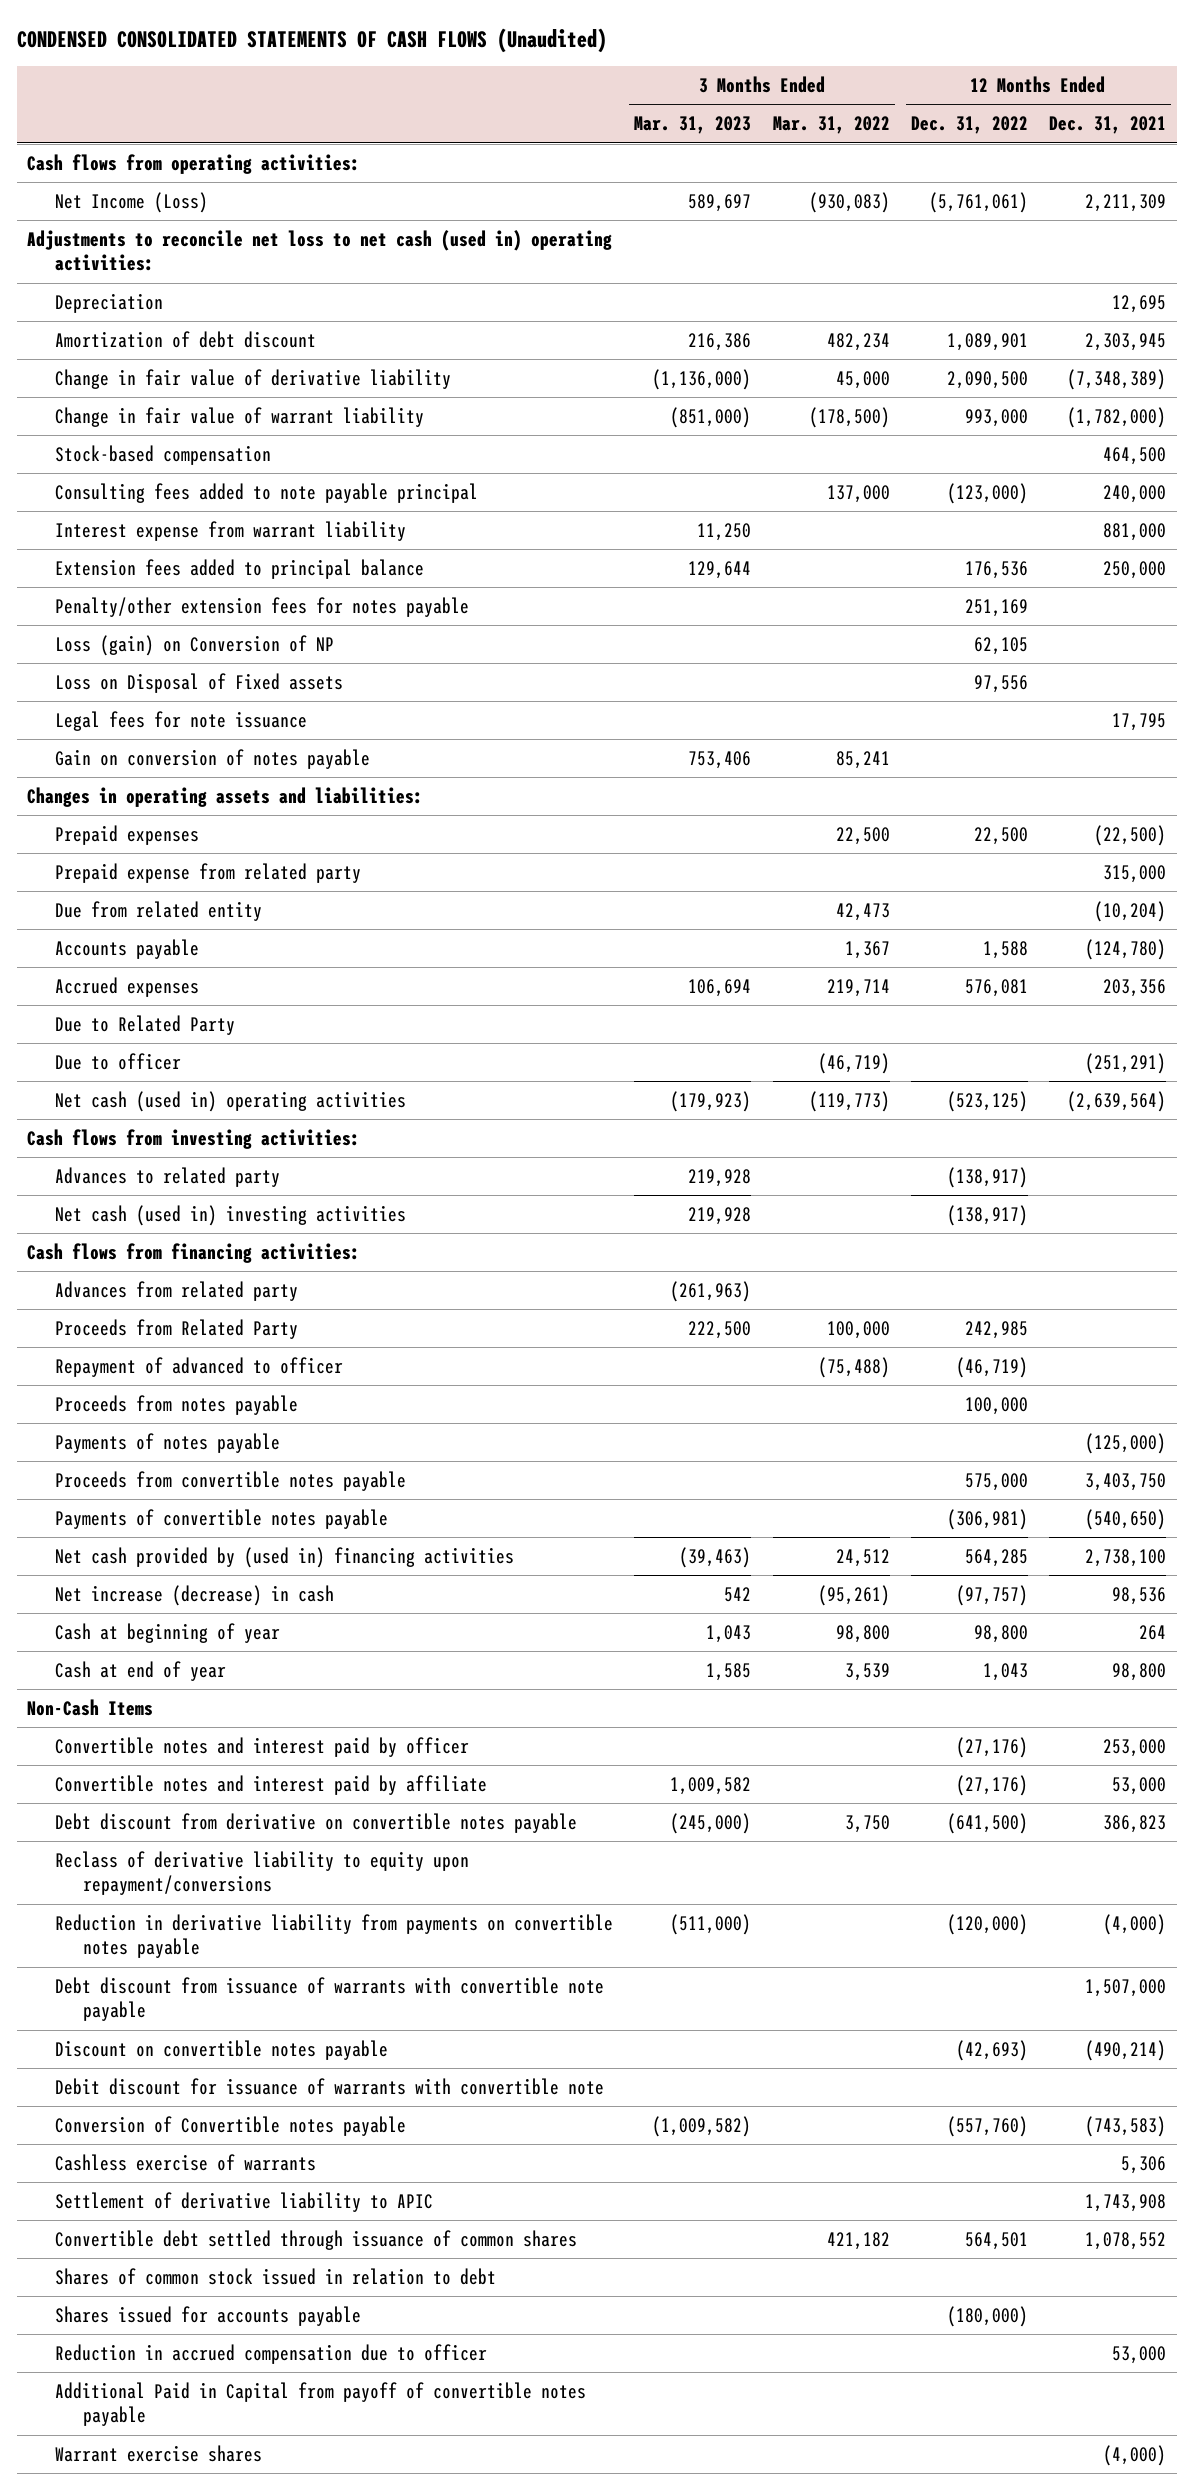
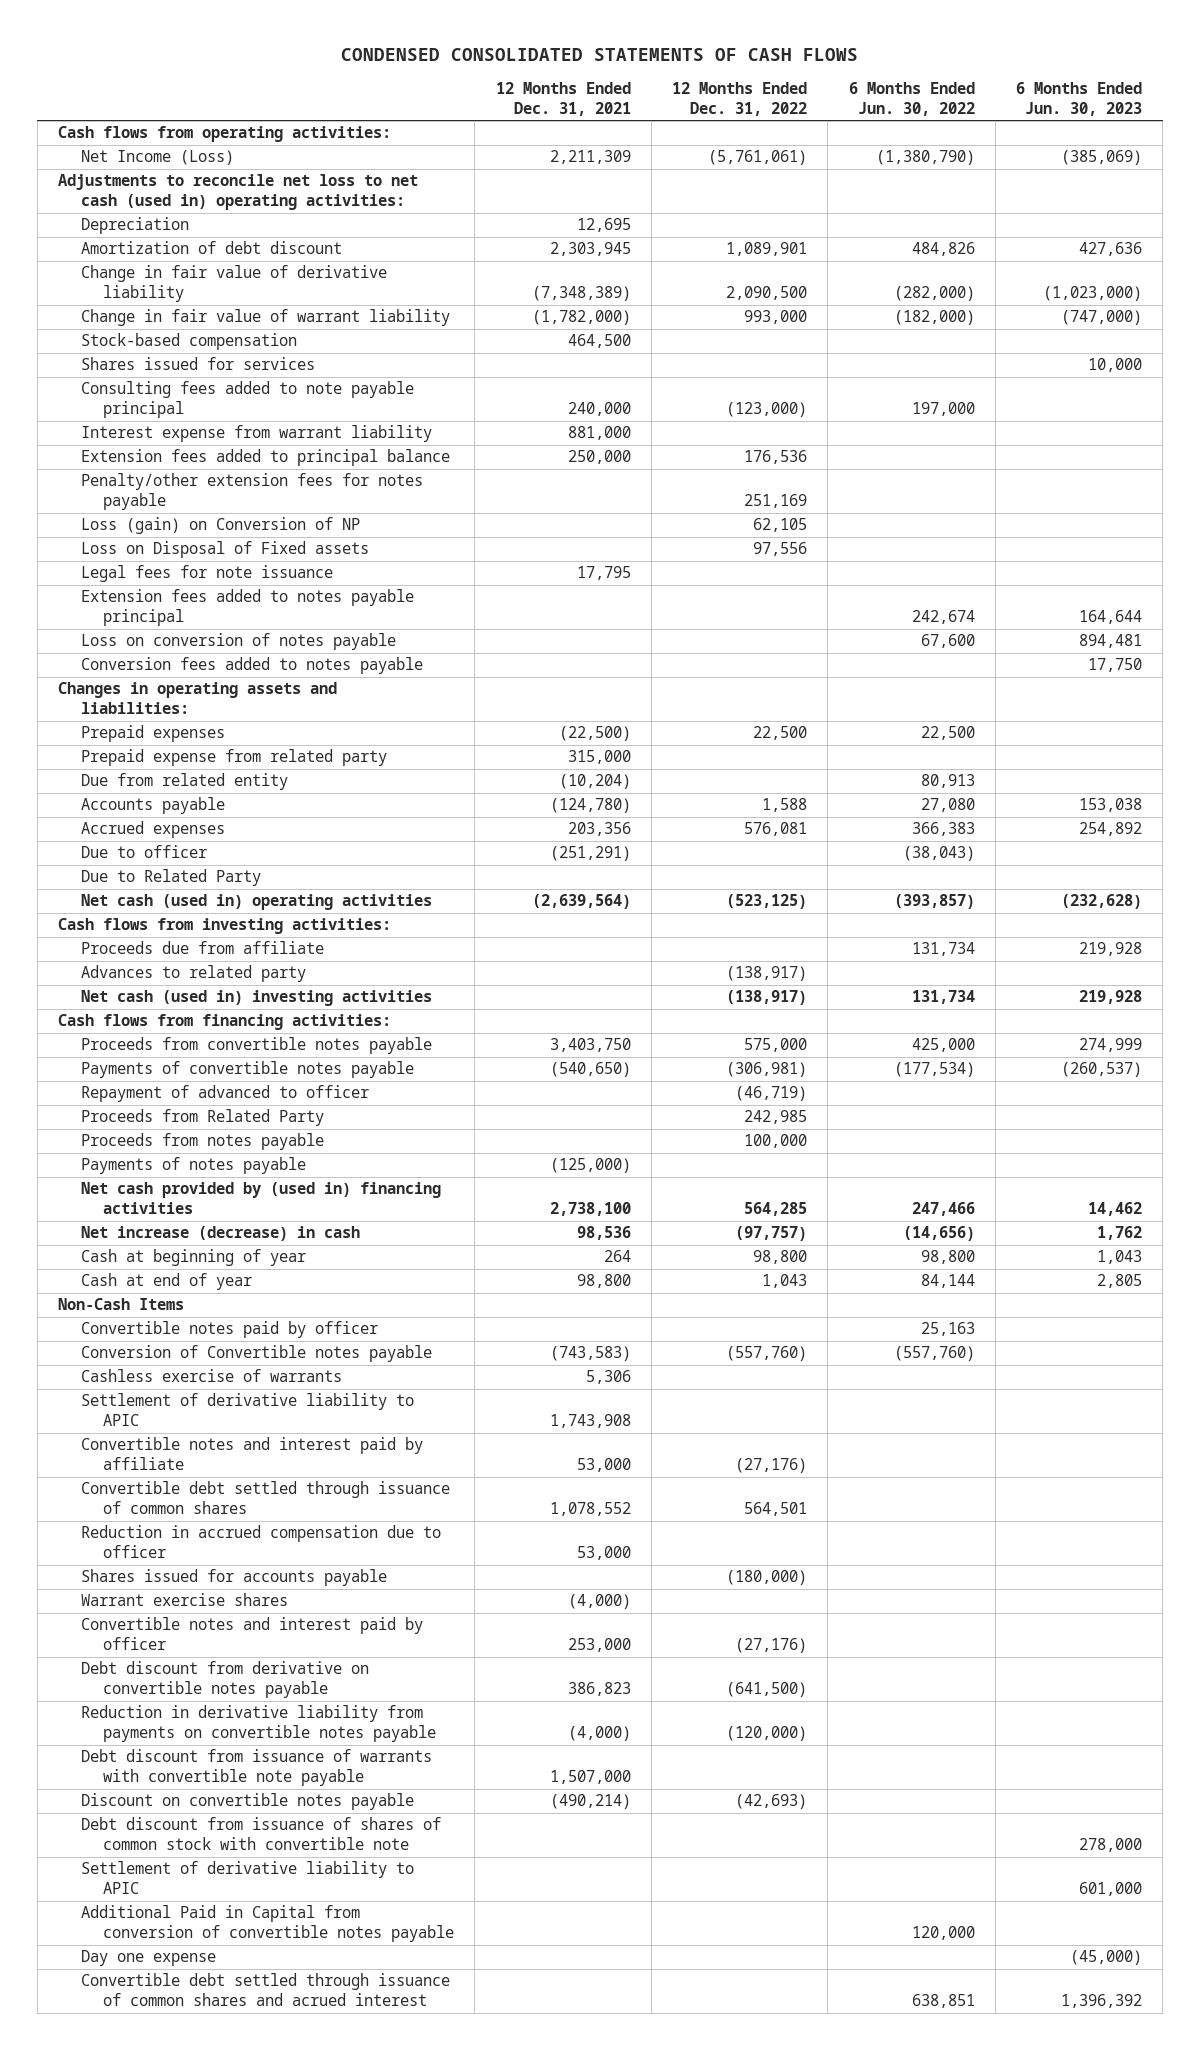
- CONDENSED CONSOLIDATED STATEMENTS OF CASH FLOWS (Unaudited)
+ CONDENSED CONSOLIDATED STATEMENTS OF CASH FLOWS
- | 3 Months Ended Mar. 31, 2023 | 3 Months Ended Mar. 31, 2022 | 12 Months Ended Dec. 31, 2022 | 12 Months Ended Dec. 31, 2021
+ | 12 Months Ended Dec. 31, 2021 | 12 Months Ended Dec. 31, 2022 | 6 Months Ended Jun. 30, 2022 | 6 Months Ended Jun. 30, 2023
+ Shares issued for services | | | | 10,000
- Gain on conversion of notes payable | 753,406 | 85,241 | |
+ Extension fees added to notes payable principal | | | 242,674 | 164,644
+ Loss on conversion of notes payable | | | 67,600 | 894,481
+ Conversion fees added to notes payable | | | | 17,750
moved down: Due to Related Party
+ Proceeds due from affiliate | | | 131,734 | 219,928
- Advances from related party | (261,963) | | |
moved up: Proceeds from convertible notes payable | 3,403,750 | 575,000 | 425,000 | 274,999
moved up: Payments of convertible notes payable | (540,650) | (306,981) | (177,534) | (260,537)
moved down: Proceeds from Related Party | | 242,985 | |
- Reclass of derivative liability to equity upon repayment/conversions
- Debit discount for issuance of warrants with convertible note
+ Convertible notes paid by officer | | | 25,163 |
moved down: Convertible notes and interest paid by affiliate | 53,000 | (27,176) | |
- Shares of common stock issued in relation to debt
- Additional Paid in Capital from payoff of convertible notes payable
moved down: Shares issued for accounts payable | | (180,000) | |
moved down: Convertible notes and interest paid by officer | 253,000 | (27,176) | |
moved down: Debt discount from derivative on convertible notes payable | 386,823 | (641,500) | |
moved down: Reduction in derivative liability from payments on convertible notes payable | (4,000) | (120,000) | |
moved down: Debt discount from issuance of warrants with convertible note payable | 1,507,000 | | |
moved down: Discount on convertible notes payable | (490,214) | (42,693) | |
+ Debt discount from issuance of shares of common stock with convertible note | | | | 278,000
+ Settlement of derivative liability to APIC | | | | 601,000
+ Additional Paid in Capital from conversion of convertible notes payable | | | 120,000 |
+ Day one expense | | | | (45,000)
+ Convertible debt settled through issuance of common shares and acrued interest | | | 638,851 | 1,396,392

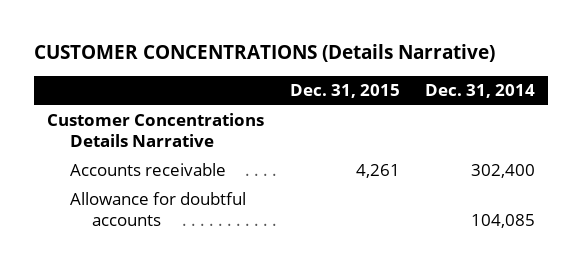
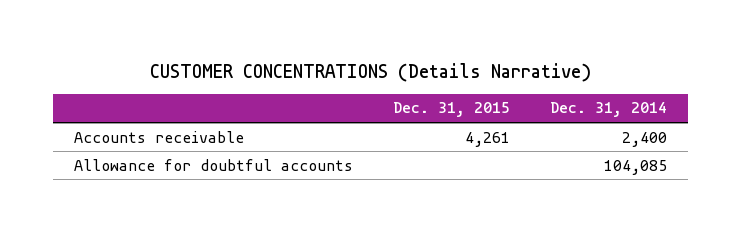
- Customer Concentrations Details Narrative
- Accounts receivable | 4,261 | 302,400
+ Accounts receivable | 4,261 | 2,400

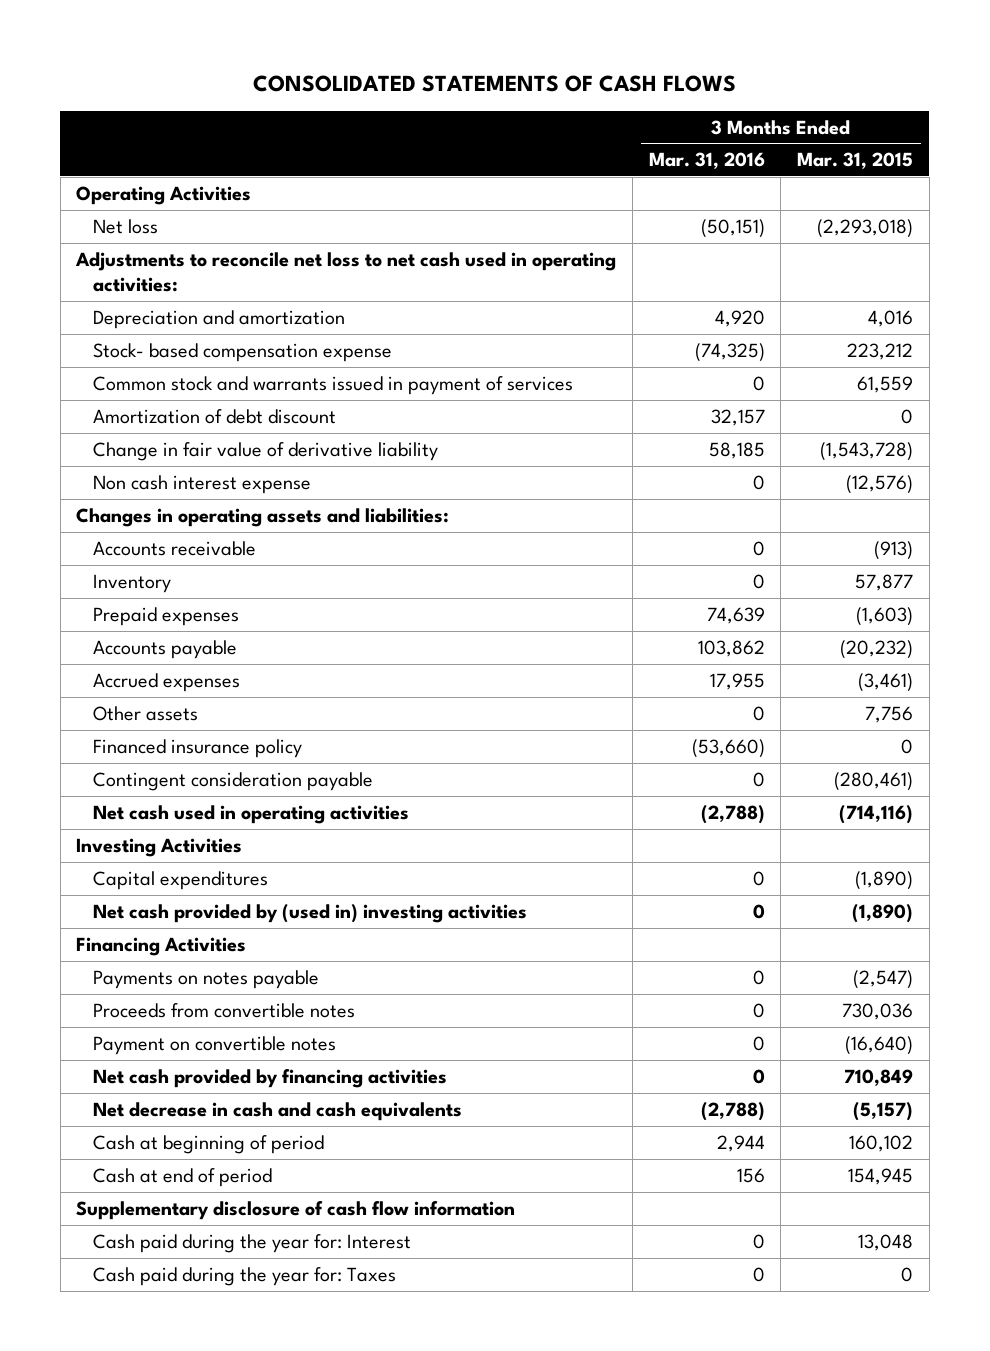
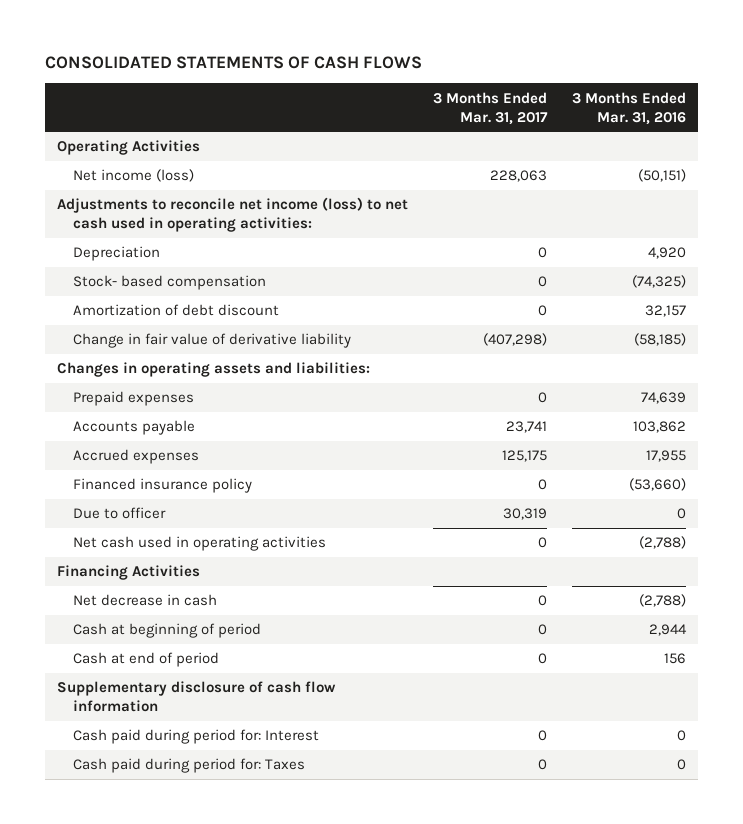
- | 3 Months Ended Mar. 31, 2016 | 3 Months Ended Mar. 31, 2015
+ | 3 Months Ended Mar. 31, 2017 | 3 Months Ended Mar. 31, 2016
- Net loss | (50,151) | (2,293,018)
- Adjustments to reconcile net loss to net cash used in operating activities:
- Depreciation and amortization | 4,920 | 4,016
- Stock- based compensation expense | (74,325) | 223,212
- Common stock and warrants issued in payment of services | 0 | 61,559
+ Net income (loss) | 228,063 | (50,151)
+ Adjustments to reconcile net income (loss) to net cash used in operating activities:
+ Depreciation | 0 | 4,920
+ Stock- based compensation | 0 | (74,325)
- Change in fair value of derivative liability | 58,185 | (1,543,728)
- Non cash interest expense | 0 | (12,576)
+ Change in fair value of derivative liability | (407,298) | (58,185)
- Accounts receivable | 0 | (913)
- Inventory | 0 | 57,877
- Other assets | 0 | 7,756
- Contingent consideration payable | 0 | (280,461)
+ Due to officer | 30,319 | 0
- Investing Activities
- Capital expenditures | 0 | (1,890)
- Net cash provided by (used in) investing activities | 0 | (1,890)
- Payments on notes payable | 0 | (2,547)
- Proceeds from convertible notes | 0 | 730,036
- Payment on convertible notes | 0 | (16,640)
- Net cash provided by financing activities | 0 | 710,849
- Net decrease in cash and cash equivalents | (2,788) | (5,157)
+ Net decrease in cash | 0 | (2,788)
- Cash paid during the year for: Interest | 0 | 13,048
- Cash paid during the year for: Taxes | 0 | 0
+ Cash paid during period for: Interest | 0 | 0
+ Cash paid during period for: Taxes | 0 | 0

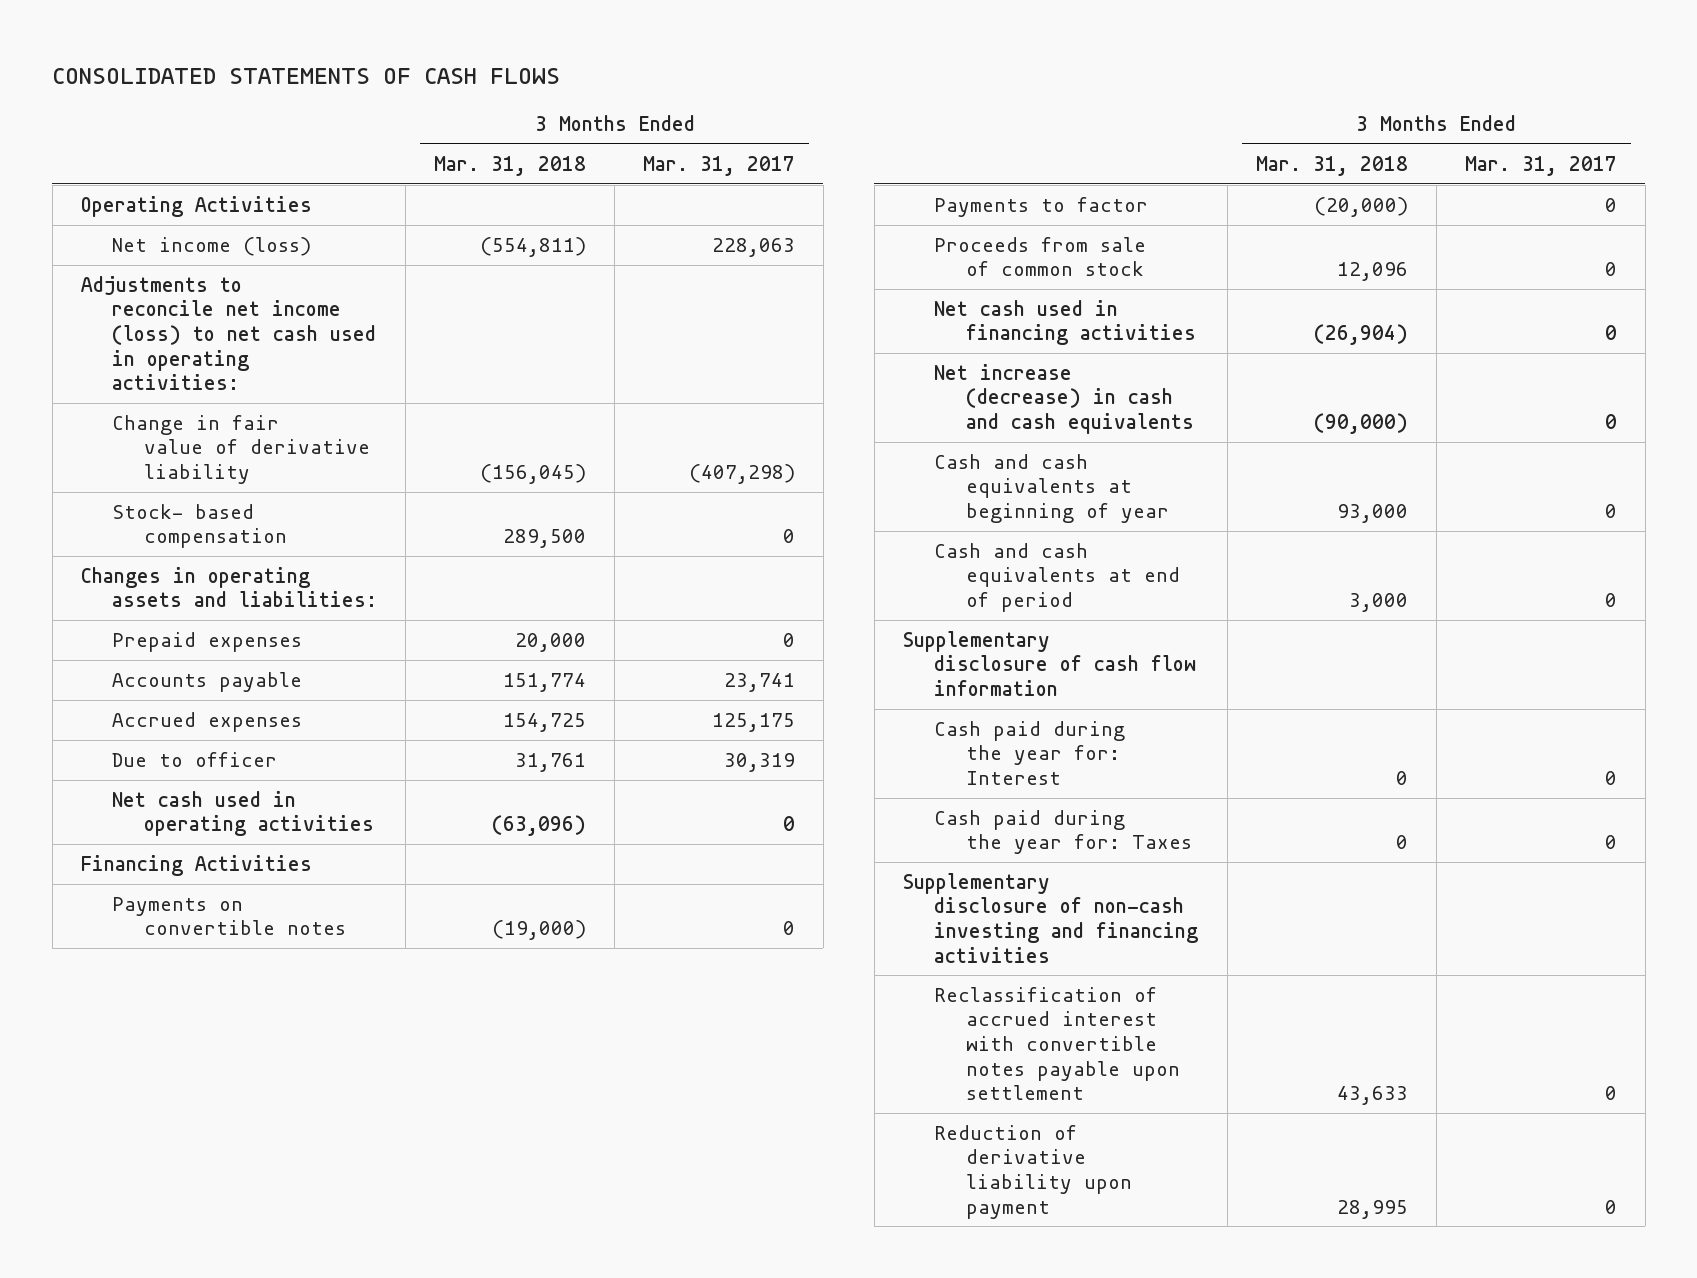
- | 3 Months Ended Mar. 31, 2017 | 3 Months Ended Mar. 31, 2016
+ | 3 Months Ended Mar. 31, 2018 | 3 Months Ended Mar. 31, 2017
- Depreciation | 0 | 4,920
- Amortization of debt discount | 0 | 32,157
moved down: Stock- based compensation | 289,500 | 0
- Financed insurance policy | 0 | (53,660)
- Net decrease in cash | 0 | (2,788)
- Cash at beginning of period | 0 | 2,944
- Cash at end of period | 0 | 156
+ Payments on convertible notes | (19,000) | 0
+ Payments to factor | (20,000) | 0
+ Proceeds from sale of common stock | 12,096 | 0
+ Net cash used in financing activities | (26,904) | 0
+ Net increase (decrease) in cash and cash equivalents | (90,000) | 0
+ Cash and cash equivalents at beginning of year | 93,000 | 0
+ Cash and cash equivalents at end of period | 3,000 | 0
- Cash paid during period for: Interest | 0 | 0
- Cash paid during period for: Taxes | 0 | 0
+ Cash paid during the year for: Interest | 0 | 0
+ Cash paid during the year for: Taxes | 0 | 0
+ Supplementary disclosure of non-cash investing and financing activities
+ Reclassification of accrued interest with convertible notes payable upon settlement | 43,633 | 0
+ Reduction of derivative liability upon payment | 28,995 | 0

